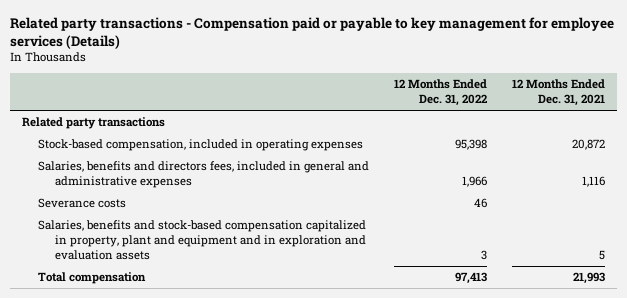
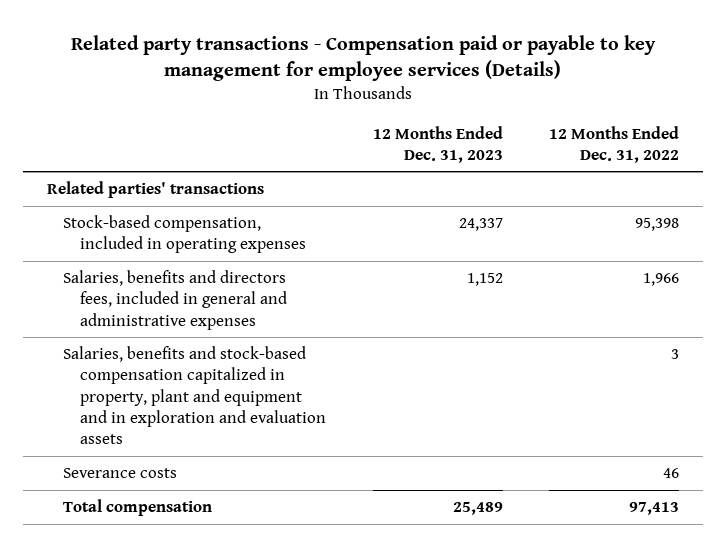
- | 12 Months Ended Dec. 31, 2022 | 12 Months Ended Dec. 31, 2021
+ | 12 Months Ended Dec. 31, 2023 | 12 Months Ended Dec. 31, 2022
- Related party transactions
+ Related parties' transactions
moved down: Severance costs | | 46

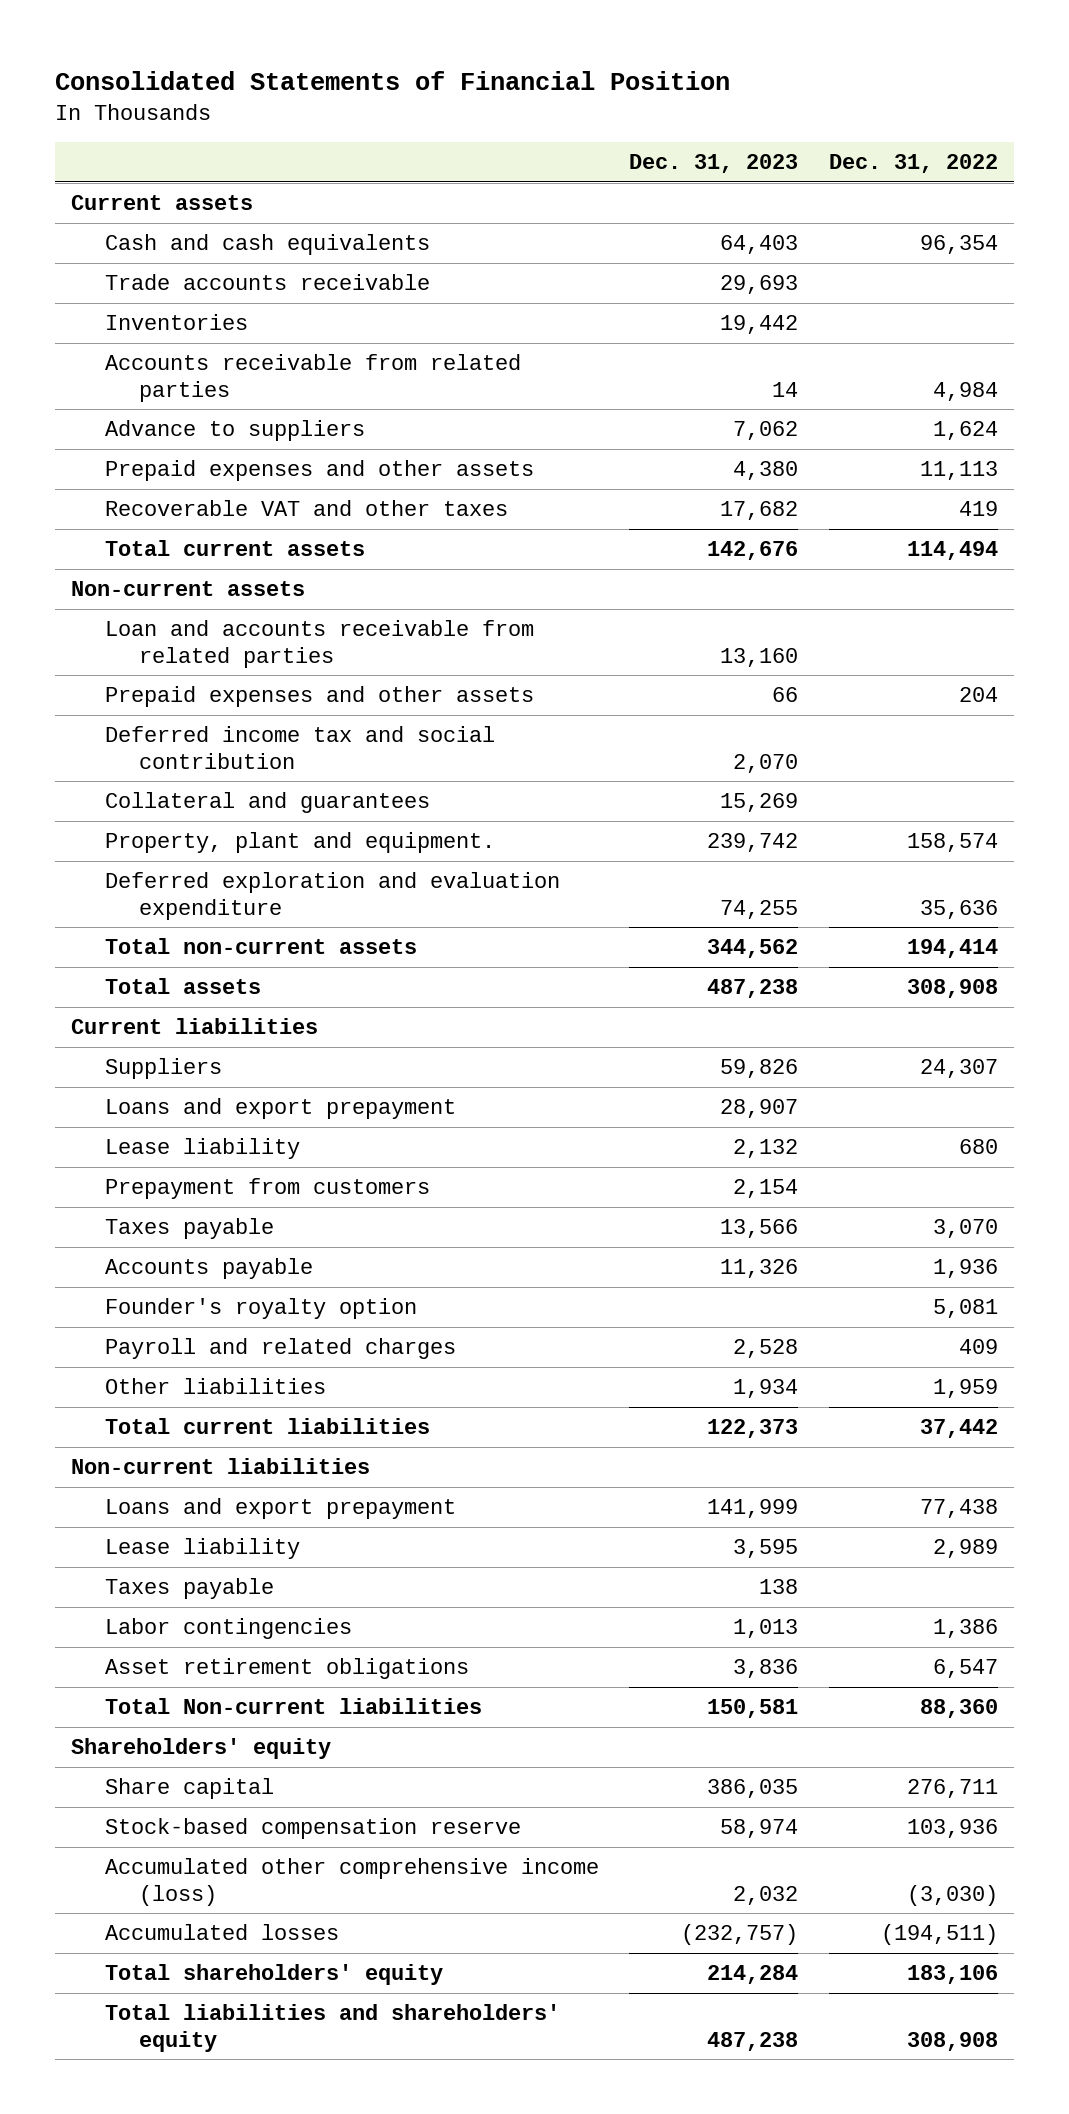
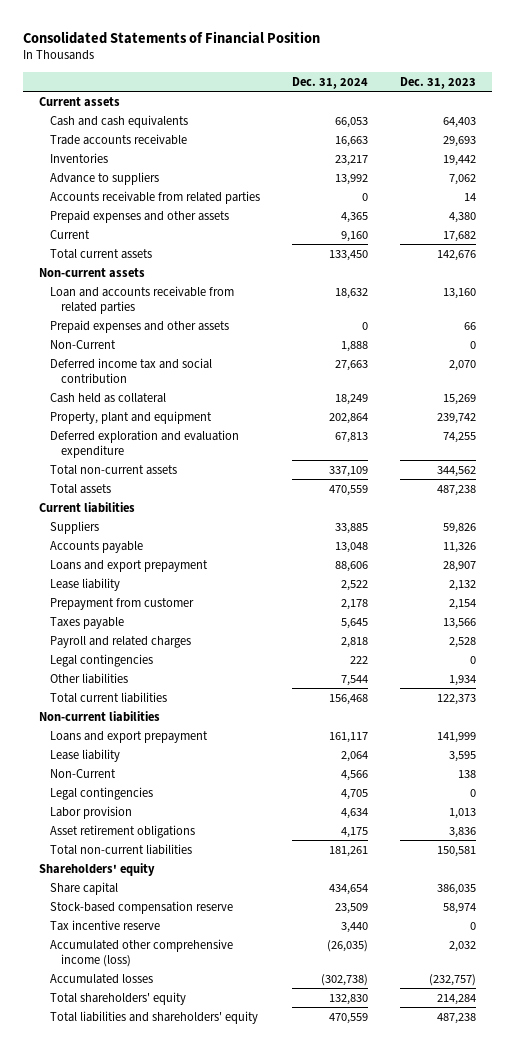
- | Dec. 31, 2023 | Dec. 31, 2022
+ | Dec. 31, 2024 | Dec. 31, 2023
moved down: Accounts receivable from related parties | 0 | 14
- Recoverable VAT and other taxes | 17,682 | 419
+ Current | 9,160 | 17,682
+ Non-Current | 1,888 | 0
- Collateral and guarantees | 15,269 |
- Property, plant and equipment. | 239,742 | 158,574
+ Cash held as collateral | 18,249 | 15,269
+ Property, plant and equipment | 202,864 | 239,742
moved up: Accounts payable | 13,048 | 11,326
- Prepayment from customers | 2,154 |
+ Prepayment from customer | 2,178 | 2,154
- Founder's royalty option | | 5,081
+ Legal contingencies | 222 | 0
- Taxes payable | 138 |
- Labor contingencies | 1,013 | 1,386
+ Non-Current | 4,566 | 138
+ Legal contingencies | 4,705 | 0
+ Labor provision | 4,634 | 1,013
- Total Non-current liabilities | 150,581 | 88,360
+ Total non-current liabilities | 181,261 | 150,581
+ Tax incentive reserve | 3,440 | 0

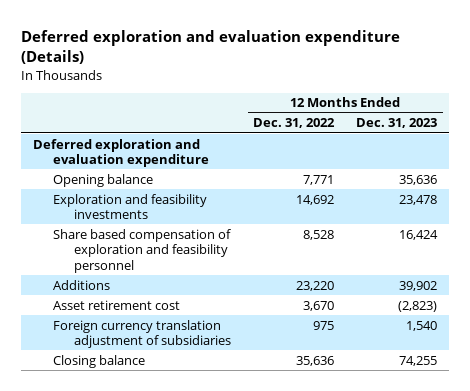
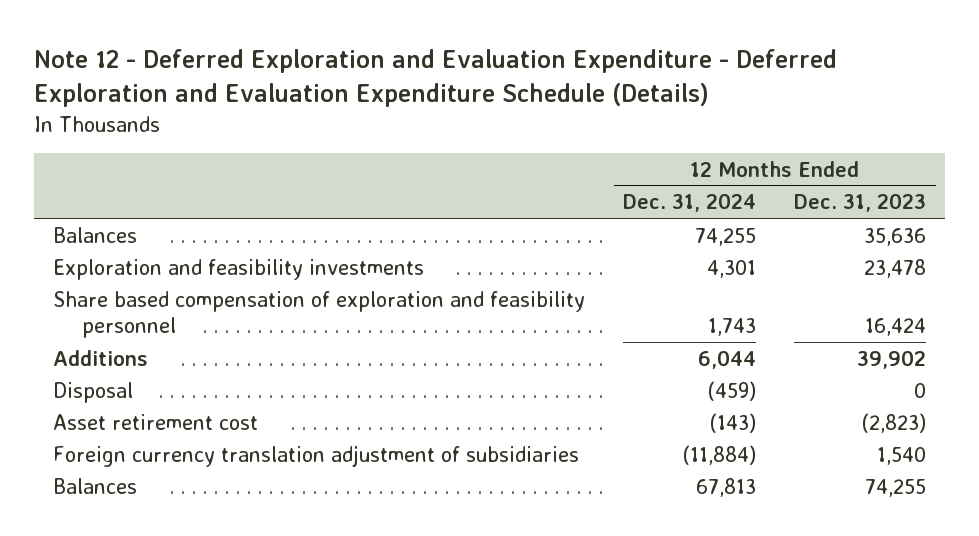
- Deferred exploration and evaluation expenditure (Details)
+ Note 12 - Deferred Exploration and Evaluation Expenditure - Deferred Exploration and Evaluation Expenditure Schedule (Details)
- | 12 Months Ended Dec. 31, 2022 | 12 Months Ended Dec. 31, 2023
+ | 12 Months Ended Dec. 31, 2024 | 12 Months Ended Dec. 31, 2023
- Deferred exploration and evaluation expenditure
- Opening balance | 7,771 | 35,636
+ Balances | 74,255 | 35,636
+ Disposal | (459) | 0
- Closing balance | 35,636 | 74,255
+ Balances | 67,813 | 74,255

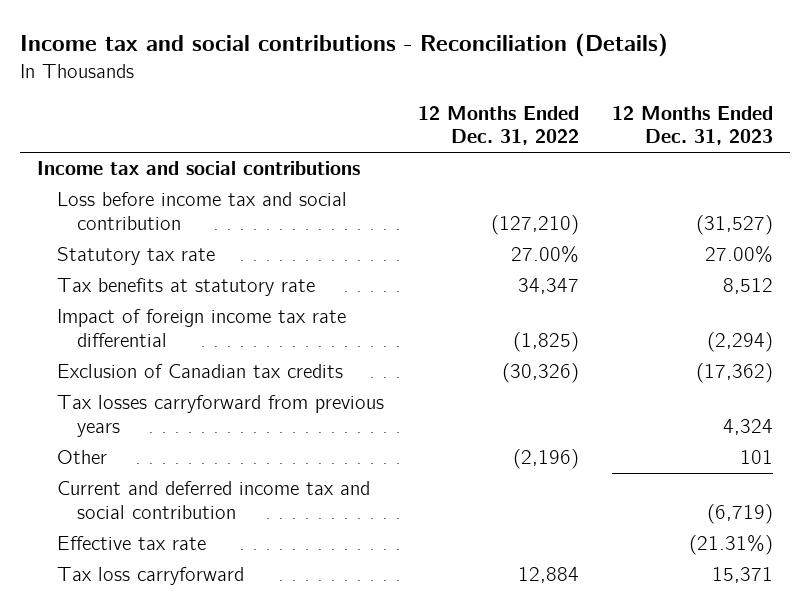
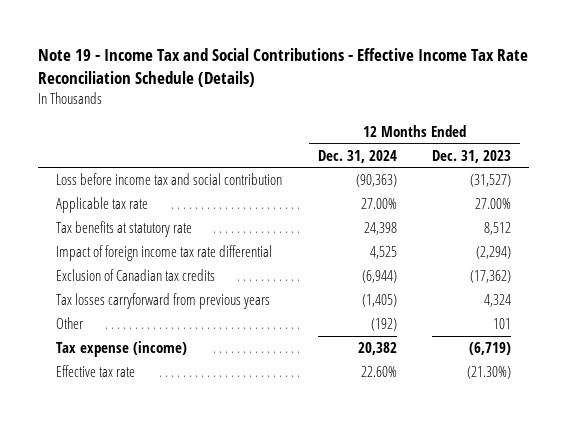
- Income tax and social contributions - Reconciliation (Details)
+ Note 19 - Income Tax and Social Contributions - Effective Income Tax Rate Reconciliation Schedule (Details)
- | 12 Months Ended Dec. 31, 2022 | 12 Months Ended Dec. 31, 2023
+ | 12 Months Ended Dec. 31, 2024 | 12 Months Ended Dec. 31, 2023
- Income tax and social contributions
- Statutory tax rate | 27.00% | 27.00%
+ Applicable tax rate | 27.00% | 27.00%
- Current and deferred income tax and social contribution | | (6,719)
- Effective tax rate | | (21.31%)
- Tax loss carryforward | 12,884 | 15,371
+ Tax expense (income) | 20,382 | (6,719)
+ Effective tax rate | 22.60% | (21.30%)

